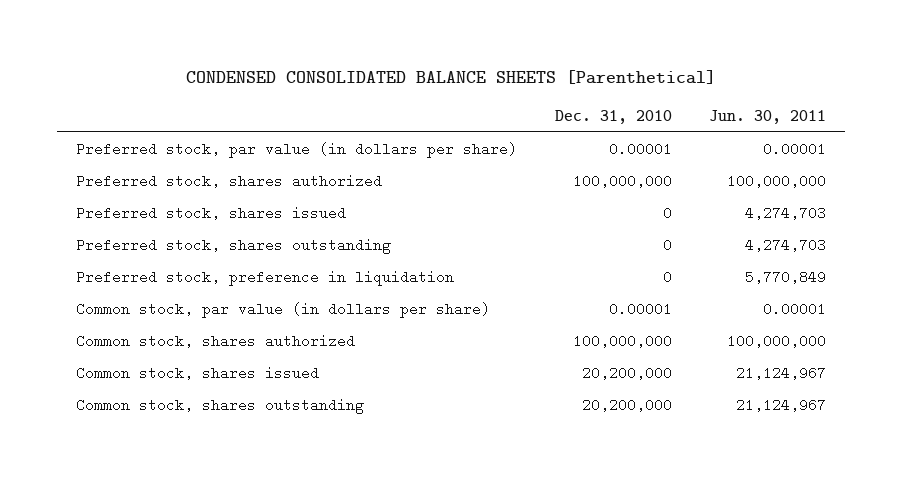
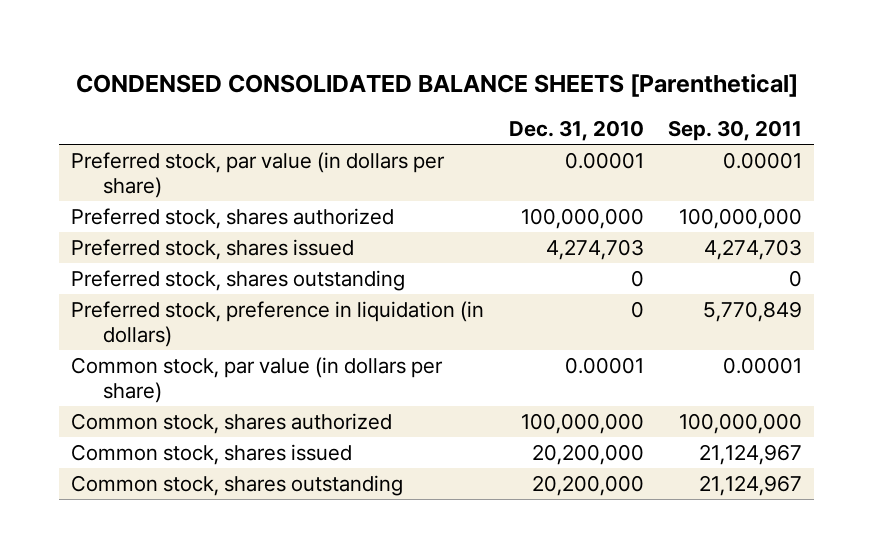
- | Dec. 31, 2010 | Jun. 30, 2011
+ | Dec. 31, 2010 | Sep. 30, 2011
- Preferred stock, shares issued | 0 | 4,274,703
+ Preferred stock, shares issued | 4,274,703 | 4,274,703
- Preferred stock, preference in liquidation | 0 | 5,770,849
+ Preferred stock, preference in liquidation (in dollars) | 0 | 5,770,849

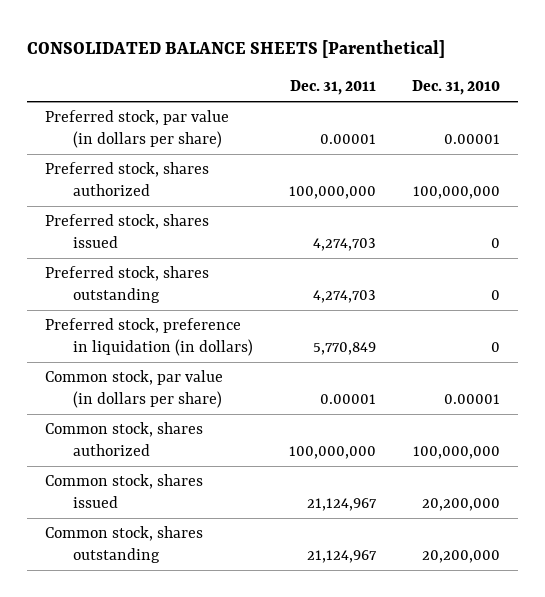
- CONDENSED CONSOLIDATED BALANCE SHEETS [Parenthetical]
+ CONSOLIDATED BALANCE SHEETS [Parenthetical]
- | Dec. 31, 2010 | Sep. 30, 2011
+ | Dec. 31, 2011 | Dec. 31, 2010
- Preferred stock, shares issued | 4,274,703 | 4,274,703
+ Preferred stock, shares issued | 4,274,703 | 0

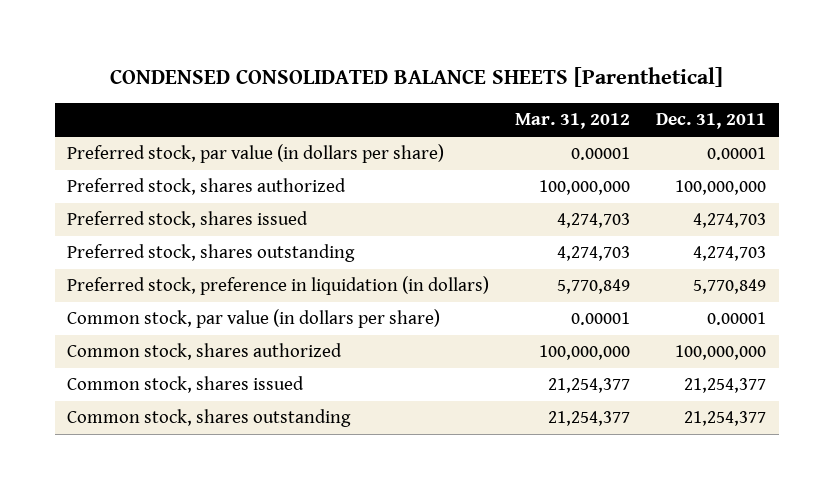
- CONSOLIDATED BALANCE SHEETS [Parenthetical]
+ CONDENSED CONSOLIDATED BALANCE SHEETS [Parenthetical]
- | Dec. 31, 2011 | Dec. 31, 2010
+ | Mar. 31, 2012 | Dec. 31, 2011
- Common stock, shares issued | 21,124,967 | 20,200,000
- Common stock, shares outstanding | 21,124,967 | 20,200,000
+ Common stock, shares issued | 21,254,377 | 21,254,377
+ Common stock, shares outstanding | 21,254,377 | 21,254,377

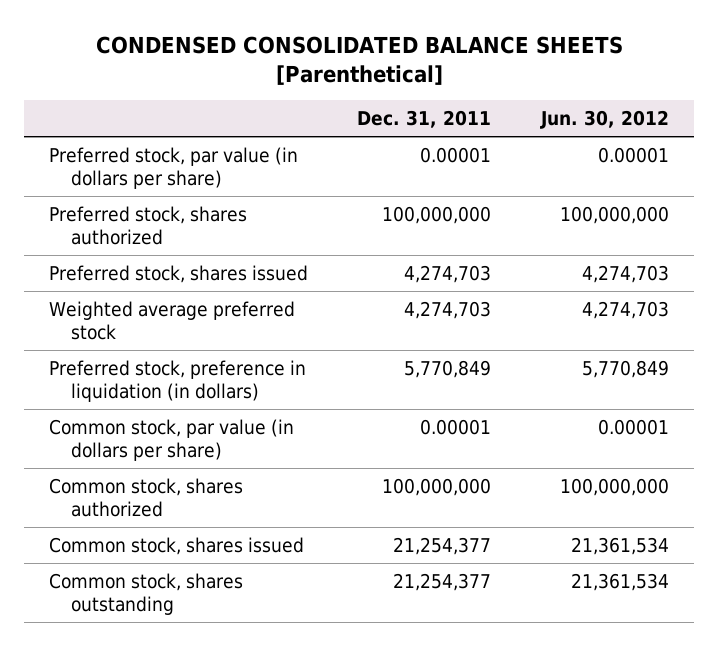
- | Mar. 31, 2012 | Dec. 31, 2011
+ | Dec. 31, 2011 | Jun. 30, 2012
- Preferred stock, shares outstanding | 4,274,703 | 4,274,703
+ Weighted average preferred stock | 4,274,703 | 4,274,703

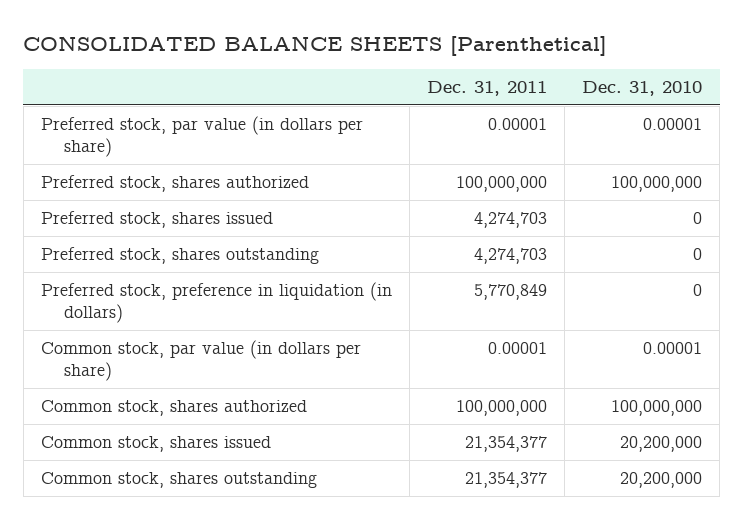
- CONDENSED CONSOLIDATED BALANCE SHEETS [Parenthetical]
+ CONSOLIDATED BALANCE SHEETS [Parenthetical]
- | Dec. 31, 2011 | Jun. 30, 2012
+ | Dec. 31, 2011 | Dec. 31, 2010
- Weighted average preferred stock | 4,274,703 | 4,274,703
+ Preferred stock, shares outstanding | 4,274,703 | 0
- Common stock, shares issued | 21,254,377 | 21,361,534
- Common stock, shares outstanding | 21,254,377 | 21,361,534
+ Common stock, shares issued | 21,354,377 | 20,200,000
+ Common stock, shares outstanding | 21,354,377 | 20,200,000

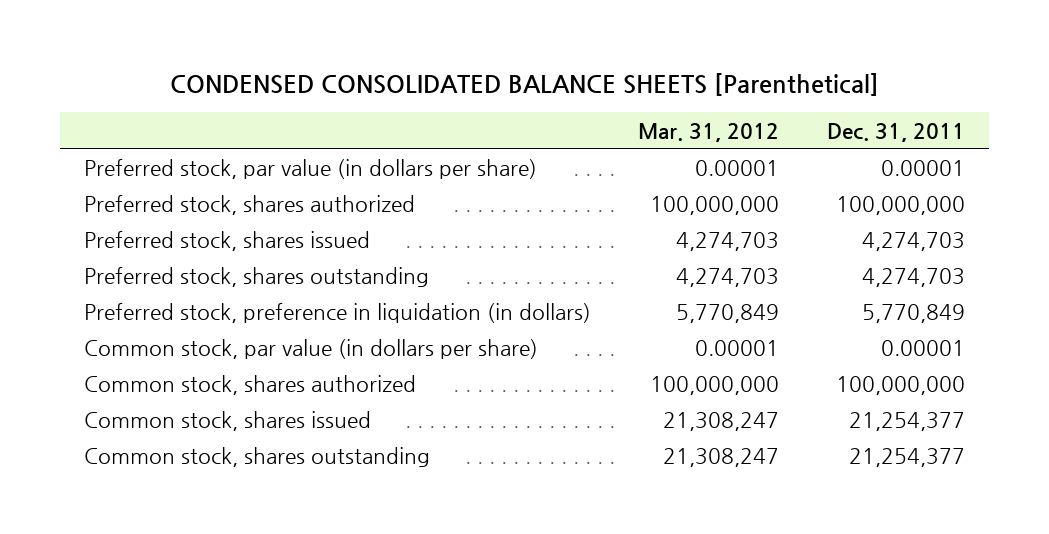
- CONSOLIDATED BALANCE SHEETS [Parenthetical]
+ CONDENSED CONSOLIDATED BALANCE SHEETS [Parenthetical]
- | Dec. 31, 2011 | Dec. 31, 2010
+ | Mar. 31, 2012 | Dec. 31, 2011
- Common stock, shares issued | 21,354,377 | 20,200,000
- Common stock, shares outstanding | 21,354,377 | 20,200,000
+ Common stock, shares issued | 21,308,247 | 21,254,377
+ Common stock, shares outstanding | 21,308,247 | 21,254,377

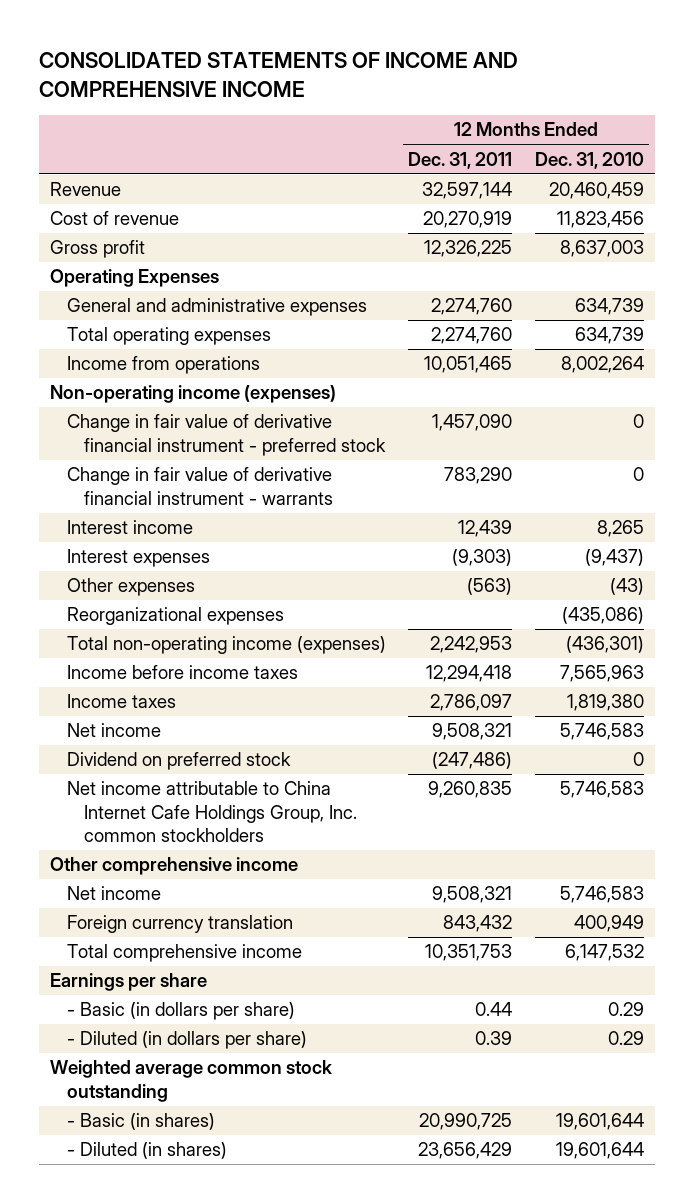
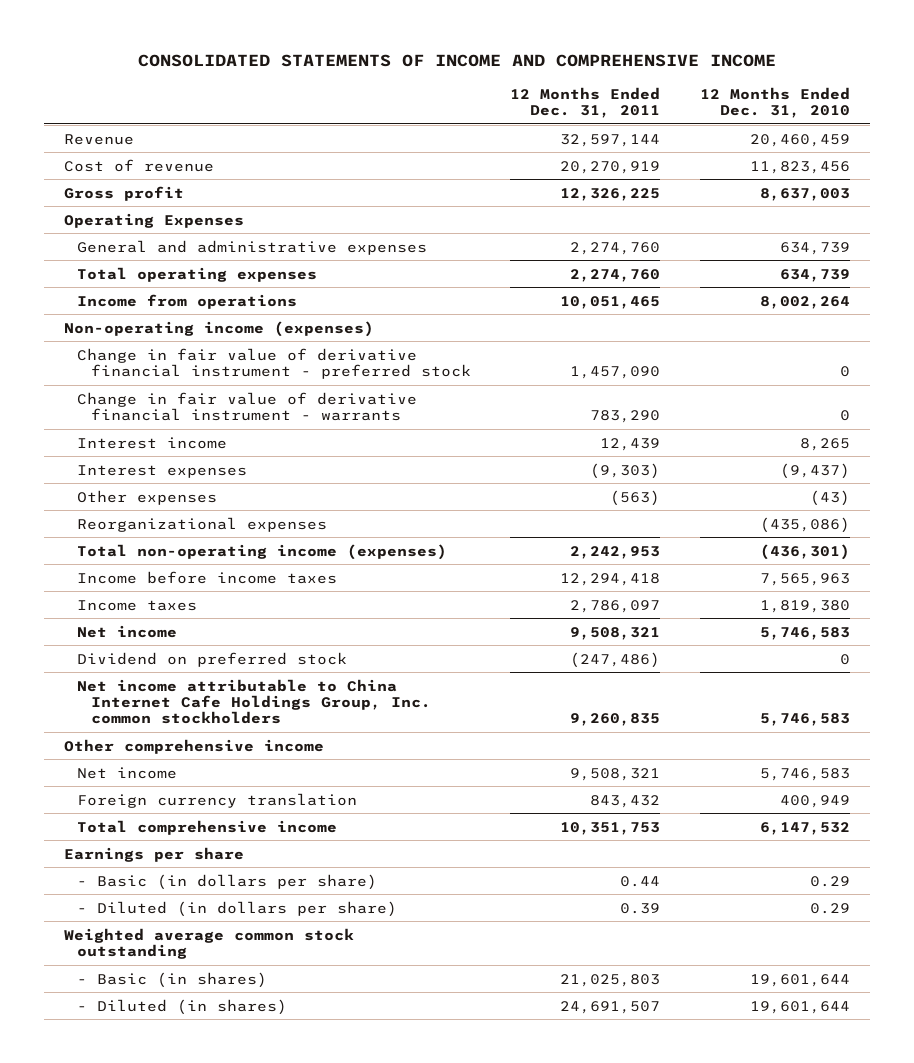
- - Basic (in shares) | 20,990,725 | 19,601,644
- - Diluted (in shares) | 23,656,429 | 19,601,644
+ - Basic (in shares) | 21,025,803 | 19,601,644
+ - Diluted (in shares) | 24,691,507 | 19,601,644

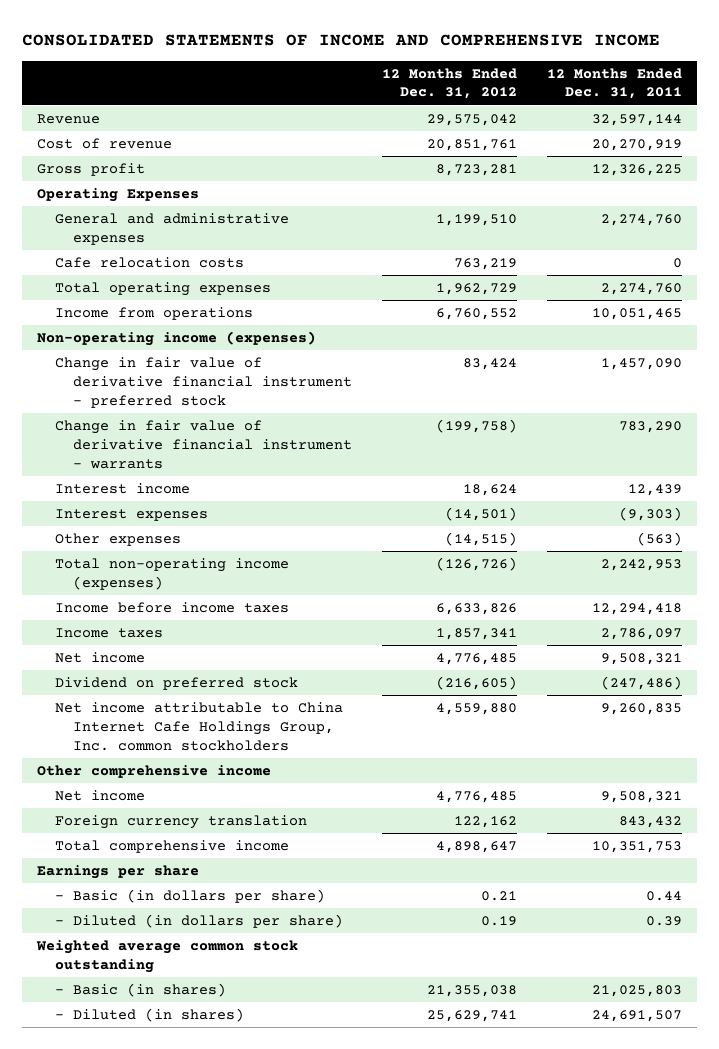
- | 12 Months Ended Dec. 31, 2011 | 12 Months Ended Dec. 31, 2010
+ | 12 Months Ended Dec. 31, 2012 | 12 Months Ended Dec. 31, 2011
+ Cafe relocation costs | 763,219 | 0
- Reorganizational expenses | | (435,086)

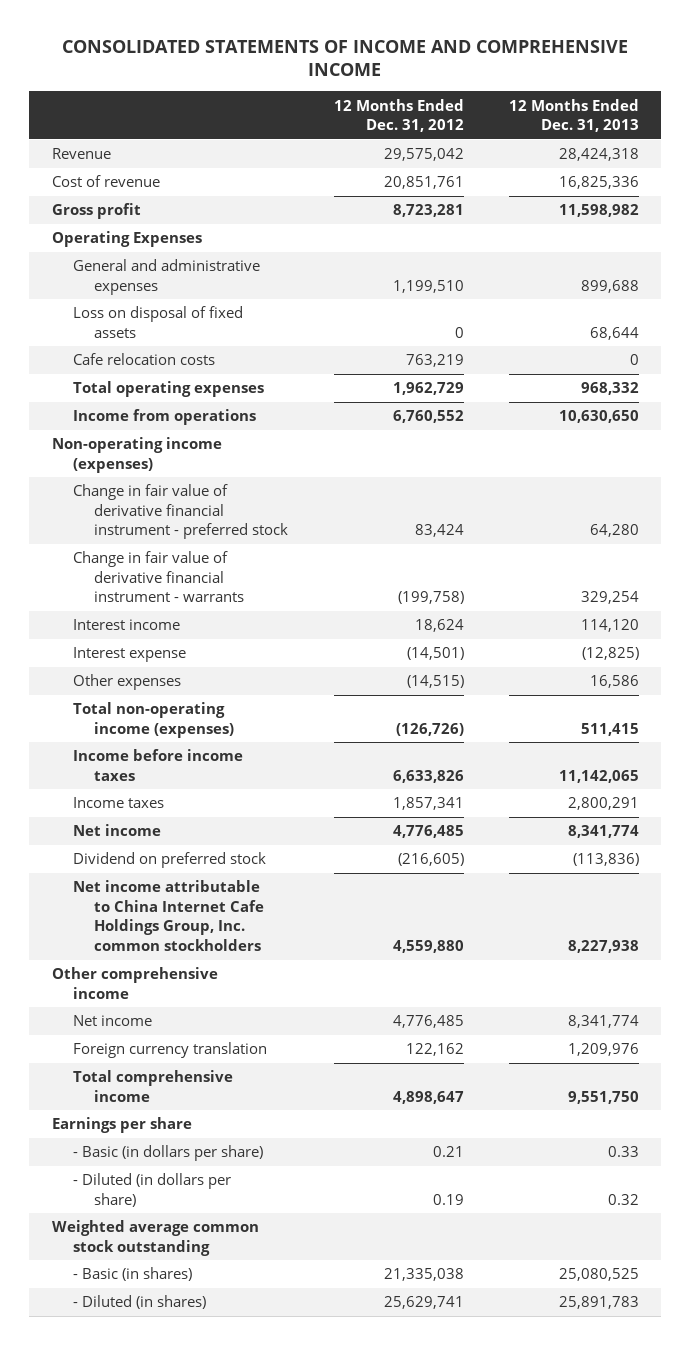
- | 12 Months Ended Dec. 31, 2012 | 12 Months Ended Dec. 31, 2011
+ | 12 Months Ended Dec. 31, 2012 | 12 Months Ended Dec. 31, 2013
+ Loss on disposal of fixed assets | 0 | 68,644
- Interest expenses | (14,501) | (9,303)
+ Interest expense | (14,501) | (12,825)
- - Basic (in shares) | 21,355,038 | 21,025,803
+ - Basic (in shares) | 21,335,038 | 25,080,525

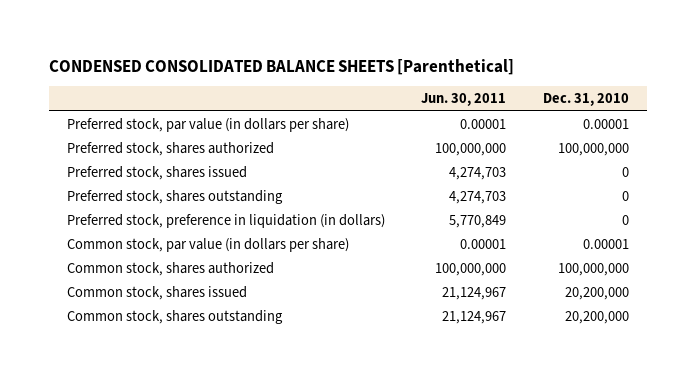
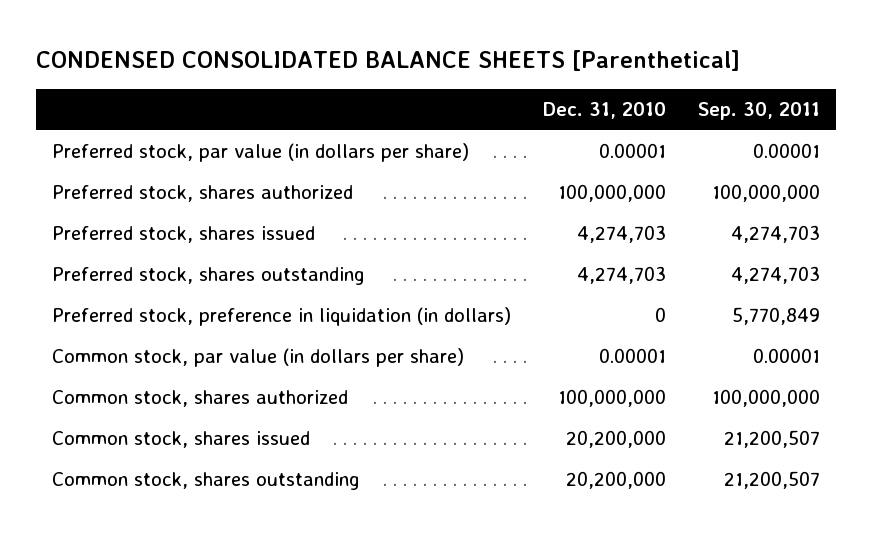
- | Jun. 30, 2011 | Dec. 31, 2010
+ | Dec. 31, 2010 | Sep. 30, 2011
- Preferred stock, shares issued | 4,274,703 | 0
- Preferred stock, shares outstanding | 4,274,703 | 0
+ Preferred stock, shares issued | 4,274,703 | 4,274,703
+ Preferred stock, shares outstanding | 4,274,703 | 4,274,703

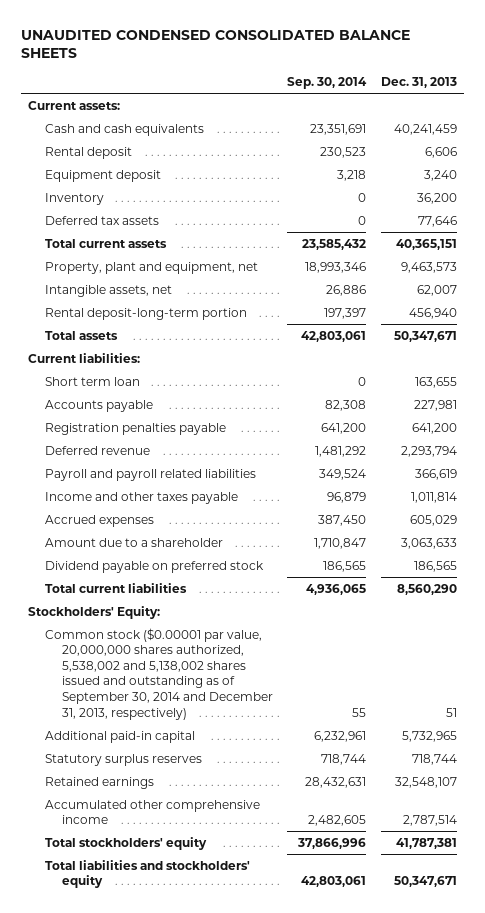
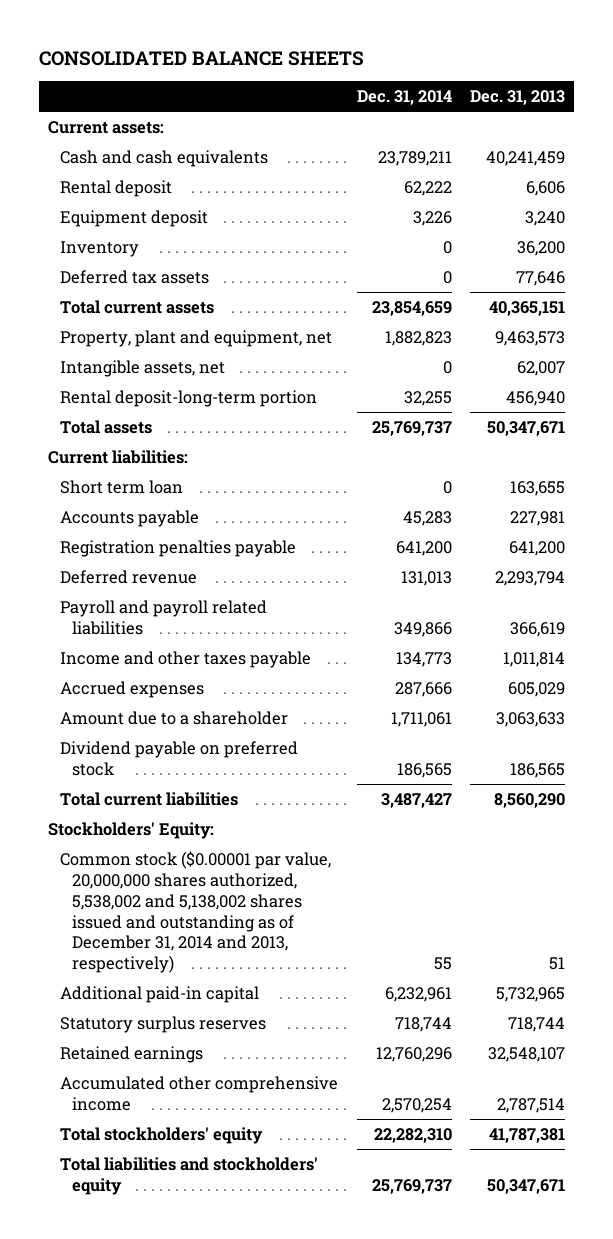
- UNAUDITED CONDENSED CONSOLIDATED BALANCE SHEETS
+ CONSOLIDATED BALANCE SHEETS
- | Sep. 30, 2014 | Dec. 31, 2013
+ | Dec. 31, 2014 | Dec. 31, 2013
- Common stock ($0.00001 par value, 20,000,000 shares authorized, 5,538,002 and 5,138,002 shares issued and outstanding as of September 30, 2014 and December 31, 2013, respectively) | 55 | 51
+ Common stock ($0.00001 par value, 20,000,000 shares authorized, 5,538,002 and 5,138,002 shares issued and outstanding as of December 31, 2014 and 2013, respectively) | 55 | 51

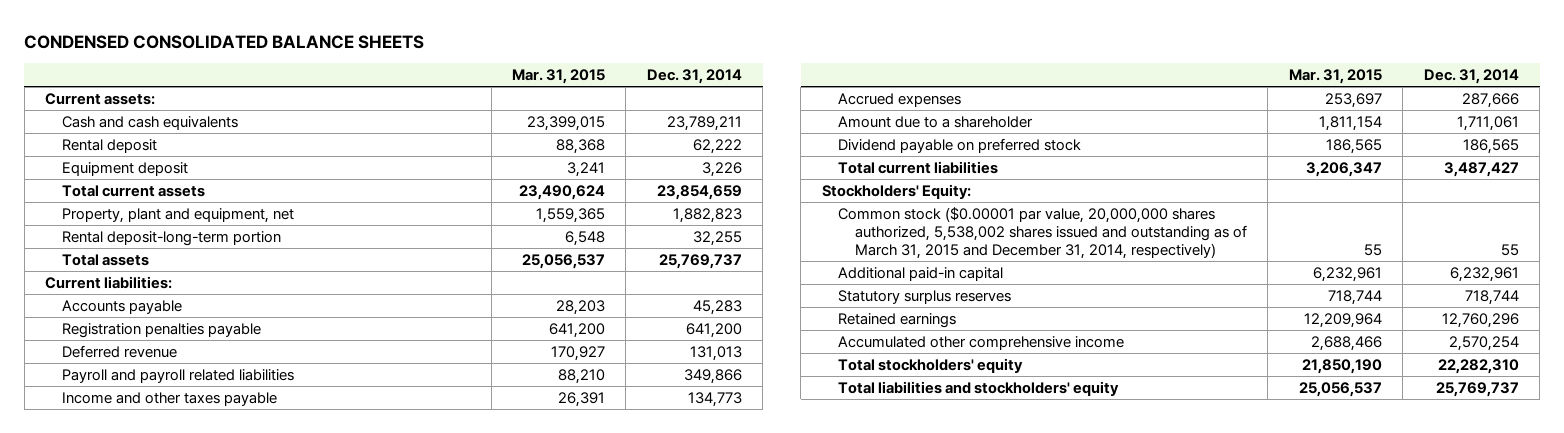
- CONSOLIDATED BALANCE SHEETS
+ CONDENSED CONSOLIDATED BALANCE SHEETS
- | Dec. 31, 2014 | Dec. 31, 2013
+ | Mar. 31, 2015 | Dec. 31, 2014
- Inventory | 0 | 36,200
- Deferred tax assets | 0 | 77,646
- Intangible assets, net | 0 | 62,007
- Short term loan | 0 | 163,655
- Common stock ($0.00001 par value, 20,000,000 shares authorized, 5,538,002 and 5,138,002 shares issued and outstanding as of December 31, 2014 and 2013, respectively) | 55 | 51
+ Common stock ($0.00001 par value, 20,000,000 shares authorized, 5,538,002 shares issued and outstanding as of March 31, 2015 and December 31, 2014, respectively) | 55 | 55

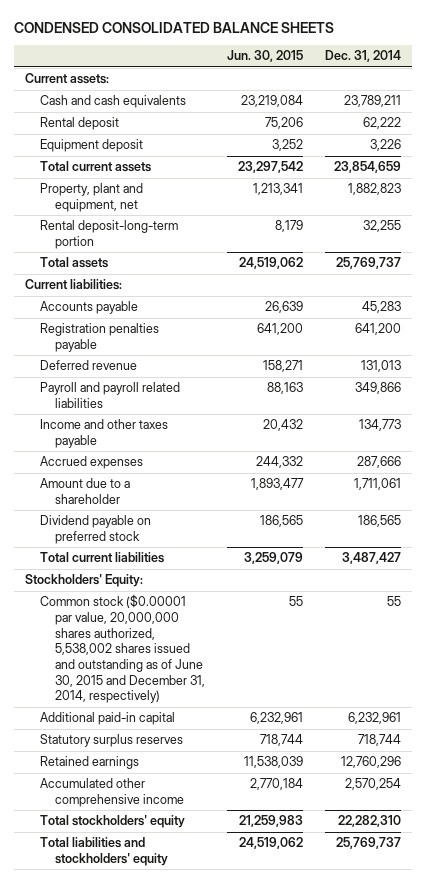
- | Mar. 31, 2015 | Dec. 31, 2014
+ | Jun. 30, 2015 | Dec. 31, 2014
- Common stock ($0.00001 par value, 20,000,000 shares authorized, 5,538,002 shares issued and outstanding as of March 31, 2015 and December 31, 2014, respectively) | 55 | 55
+ Common stock ($0.00001 par value, 20,000,000 shares authorized, 5,538,002 shares issued and outstanding as of June 30, 2015 and December 31, 2014, respectively) | 55 | 55

